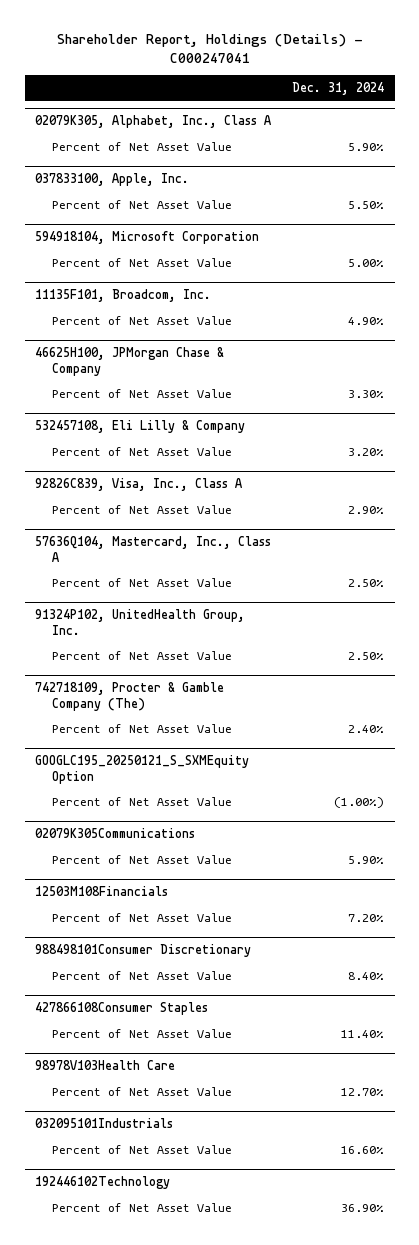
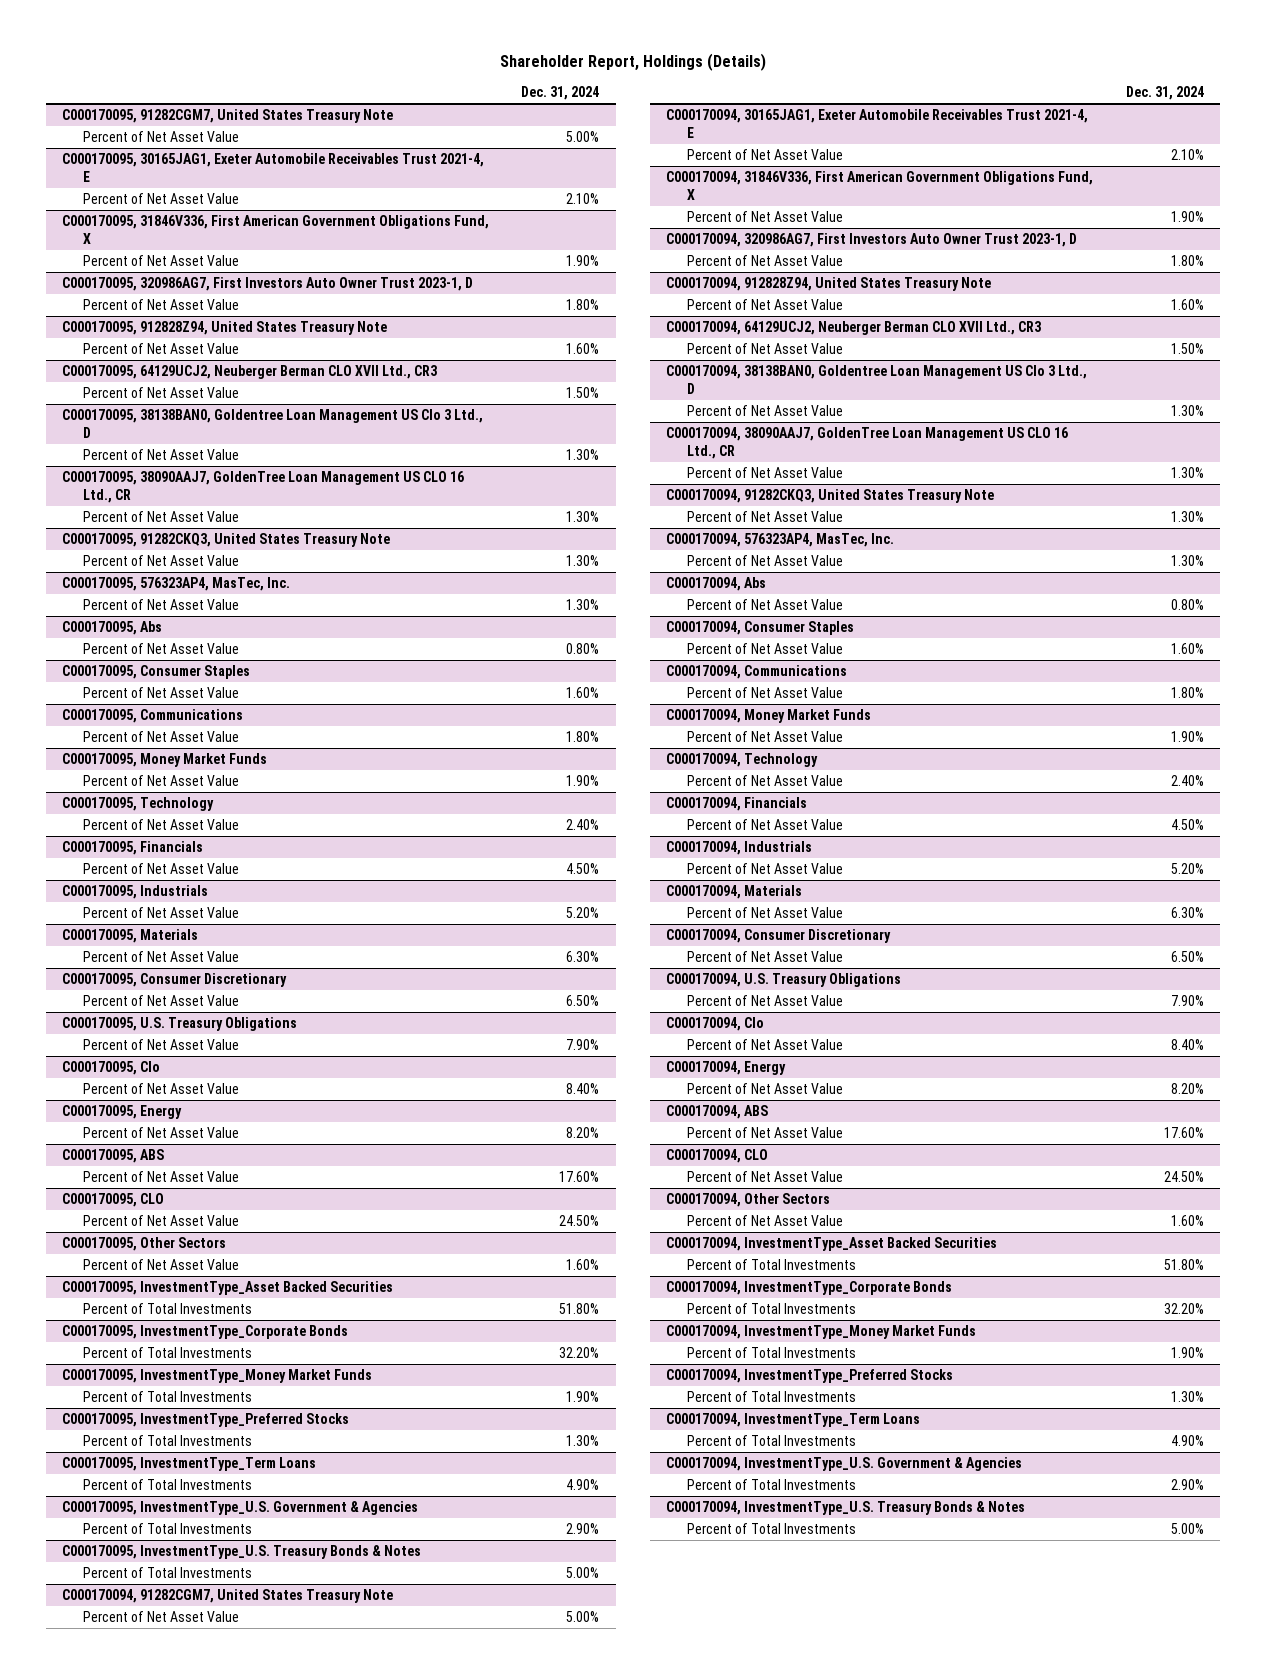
- Shareholder Report, Holdings (Details) - C000247041
+ Shareholder Report, Holdings (Details)
- 02079K305, Alphabet, Inc., Class A
- Percent of Net Asset Value | 5.90%
- 037833100, Apple, Inc.
- Percent of Net Asset Value | 5.50%
- 594918104, Microsoft Corporation
+ C000170095, 91282CGM7, United States Treasury Note
- 11135F101, Broadcom, Inc.
- Percent of Net Asset Value | 4.90%
- 46625H100, JPMorgan Chase & Company
- Percent of Net Asset Value | 3.30%
- 532457108, Eli Lilly & Company
- Percent of Net Asset Value | 3.20%
- 92826C839, Visa, Inc., Class A
- Percent of Net Asset Value | 2.90%
- 57636Q104, Mastercard, Inc., Class A
- Percent of Net Asset Value | 2.50%
- 91324P102, UnitedHealth Group, Inc.
- Percent of Net Asset Value | 2.50%
- 742718109, Procter & Gamble Company (The)
+ C000170095, 30165JAG1, Exeter Automobile Receivables Trust 2021-4, E
+ Percent of Net Asset Value | 2.10%
+ C000170095, 31846V336, First American Government Obligations Fund, X
+ Percent of Net Asset Value | 1.90%
+ C000170095, 320986AG7, First Investors Auto Owner Trust 2023-1, D
+ Percent of Net Asset Value | 1.80%
+ C000170095, 912828Z94, United States Treasury Note
+ Percent of Net Asset Value | 1.60%
+ C000170095, 64129UCJ2, Neuberger Berman CLO XVII Ltd., CR3
+ Percent of Net Asset Value | 1.50%
+ C000170095, 38138BAN0, Goldentree Loan Management US Clo 3 Ltd., D
+ Percent of Net Asset Value | 1.30%
+ C000170095, 38090AAJ7, GoldenTree Loan Management US CLO 16 Ltd., CR
+ Percent of Net Asset Value | 1.30%
+ C000170095, 91282CKQ3, United States Treasury Note
+ Percent of Net Asset Value | 1.30%
+ C000170095, 576323AP4, MasTec, Inc.
+ Percent of Net Asset Value | 1.30%
+ C000170095, Abs
+ Percent of Net Asset Value | 0.80%
+ C000170095, Consumer Staples
+ Percent of Net Asset Value | 1.60%
+ C000170095, Communications
+ Percent of Net Asset Value | 1.80%
+ C000170095, Money Market Funds
+ Percent of Net Asset Value | 1.90%
+ C000170095, Technology
- GOOGLC195_20250121_S_SXMEquity Option
- Percent of Net Asset Value | (1.00%)
- 02079K305Communications
- Percent of Net Asset Value | 5.90%
- 12503M108Financials
- Percent of Net Asset Value | 7.20%
- 988498101Consumer Discretionary
+ C000170095, Financials
+ Percent of Net Asset Value | 4.50%
+ C000170095, Industrials
+ Percent of Net Asset Value | 5.20%
+ C000170095, Materials
+ Percent of Net Asset Value | 6.30%
+ C000170095, Consumer Discretionary
+ Percent of Net Asset Value | 6.50%
+ C000170095, U.S. Treasury Obligations
+ Percent of Net Asset Value | 7.90%
+ C000170095, Clo
- 427866108Consumer Staples
- Percent of Net Asset Value | 11.40%
- 98978V103Health Care
- Percent of Net Asset Value | 12.70%
- 032095101Industrials
- Percent of Net Asset Value | 16.60%
- 192446102Technology
- Percent of Net Asset Value | 36.90%
+ C000170095, Energy
+ Percent of Net Asset Value | 8.20%
+ C000170095, ABS
+ Percent of Net Asset Value | 17.60%
+ C000170095, CLO
+ Percent of Net Asset Value | 24.50%
+ C000170095, Other Sectors
+ Percent of Net Asset Value | 1.60%
+ C000170095, InvestmentType_Asset Backed Securities
+ Percent of Total Investments | 51.80%
+ C000170095, InvestmentType_Corporate Bonds
+ Percent of Total Investments | 32.20%
+ C000170095, InvestmentType_Money Market Funds
+ Percent of Total Investments | 1.90%
+ C000170095, InvestmentType_Preferred Stocks
+ Percent of Total Investments | 1.30%
+ C000170095, InvestmentType_Term Loans
+ Percent of Total Investments | 4.90%
+ C000170095, InvestmentType_U.S. Government & Agencies
+ Percent of Total Investments | 2.90%
+ C000170095, InvestmentType_U.S. Treasury Bonds & Notes
+ Percent of Total Investments | 5.00%
+ C000170094, 91282CGM7, United States Treasury Note
+ Percent of Net Asset Value | 5.00%
+ C000170094, 30165JAG1, Exeter Automobile Receivables Trust 2021-4, E
+ Percent of Net Asset Value | 2.10%
+ C000170094, 31846V336, First American Government Obligations Fund, X
+ Percent of Net Asset Value | 1.90%
+ C000170094, 320986AG7, First Investors Auto Owner Trust 2023-1, D
+ Percent of Net Asset Value | 1.80%
+ C000170094, 912828Z94, United States Treasury Note
+ Percent of Net Asset Value | 1.60%
+ C000170094, 64129UCJ2, Neuberger Berman CLO XVII Ltd., CR3
+ Percent of Net Asset Value | 1.50%
+ C000170094, 38138BAN0, Goldentree Loan Management US Clo 3 Ltd., D
+ Percent of Net Asset Value | 1.30%
+ C000170094, 38090AAJ7, GoldenTree Loan Management US CLO 16 Ltd., CR
+ Percent of Net Asset Value | 1.30%
+ C000170094, 91282CKQ3, United States Treasury Note
+ Percent of Net Asset Value | 1.30%
+ C000170094, 576323AP4, MasTec, Inc.
+ Percent of Net Asset Value | 1.30%
+ C000170094, Abs
+ Percent of Net Asset Value | 0.80%
+ C000170094, Consumer Staples
+ Percent of Net Asset Value | 1.60%
+ C000170094, Communications
+ Percent of Net Asset Value | 1.80%
+ C000170094, Money Market Funds
+ Percent of Net Asset Value | 1.90%
+ C000170094, Technology
+ Percent of Net Asset Value | 2.40%
+ C000170094, Financials
+ Percent of Net Asset Value | 4.50%
+ C000170094, Industrials
+ Percent of Net Asset Value | 5.20%
+ C000170094, Materials
+ Percent of Net Asset Value | 6.30%
+ C000170094, Consumer Discretionary
+ Percent of Net Asset Value | 6.50%
+ C000170094, U.S. Treasury Obligations
+ Percent of Net Asset Value | 7.90%
+ C000170094, Clo
+ Percent of Net Asset Value | 8.40%
+ C000170094, Energy
+ Percent of Net Asset Value | 8.20%
+ C000170094, ABS
+ Percent of Net Asset Value | 17.60%
+ C000170094, CLO
+ Percent of Net Asset Value | 24.50%
+ C000170094, Other Sectors
+ Percent of Net Asset Value | 1.60%
+ C000170094, InvestmentType_Asset Backed Securities
+ Percent of Total Investments | 51.80%
+ C000170094, InvestmentType_Corporate Bonds
+ Percent of Total Investments | 32.20%
+ C000170094, InvestmentType_Money Market Funds
+ Percent of Total Investments | 1.90%
+ C000170094, InvestmentType_Preferred Stocks
+ Percent of Total Investments | 1.30%
+ C000170094, InvestmentType_Term Loans
+ Percent of Total Investments | 4.90%
+ C000170094, InvestmentType_U.S. Government & Agencies
+ Percent of Total Investments | 2.90%
+ C000170094, InvestmentType_U.S. Treasury Bonds & Notes
+ Percent of Total Investments | 5.00%

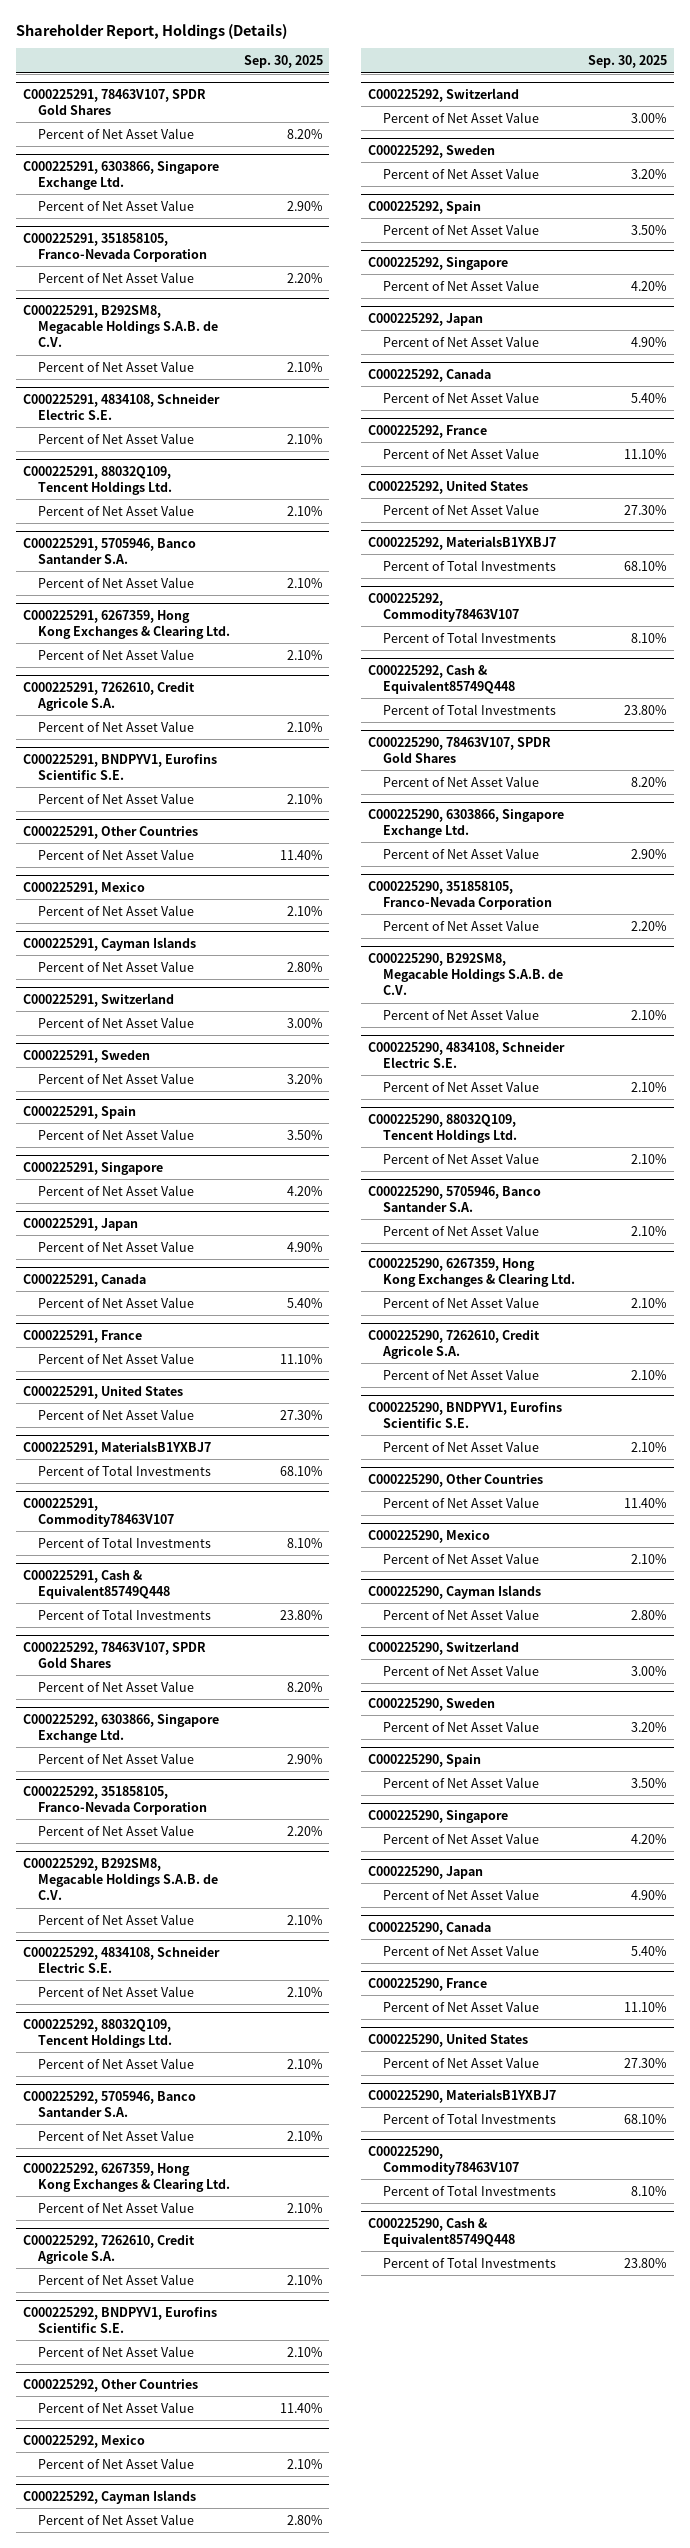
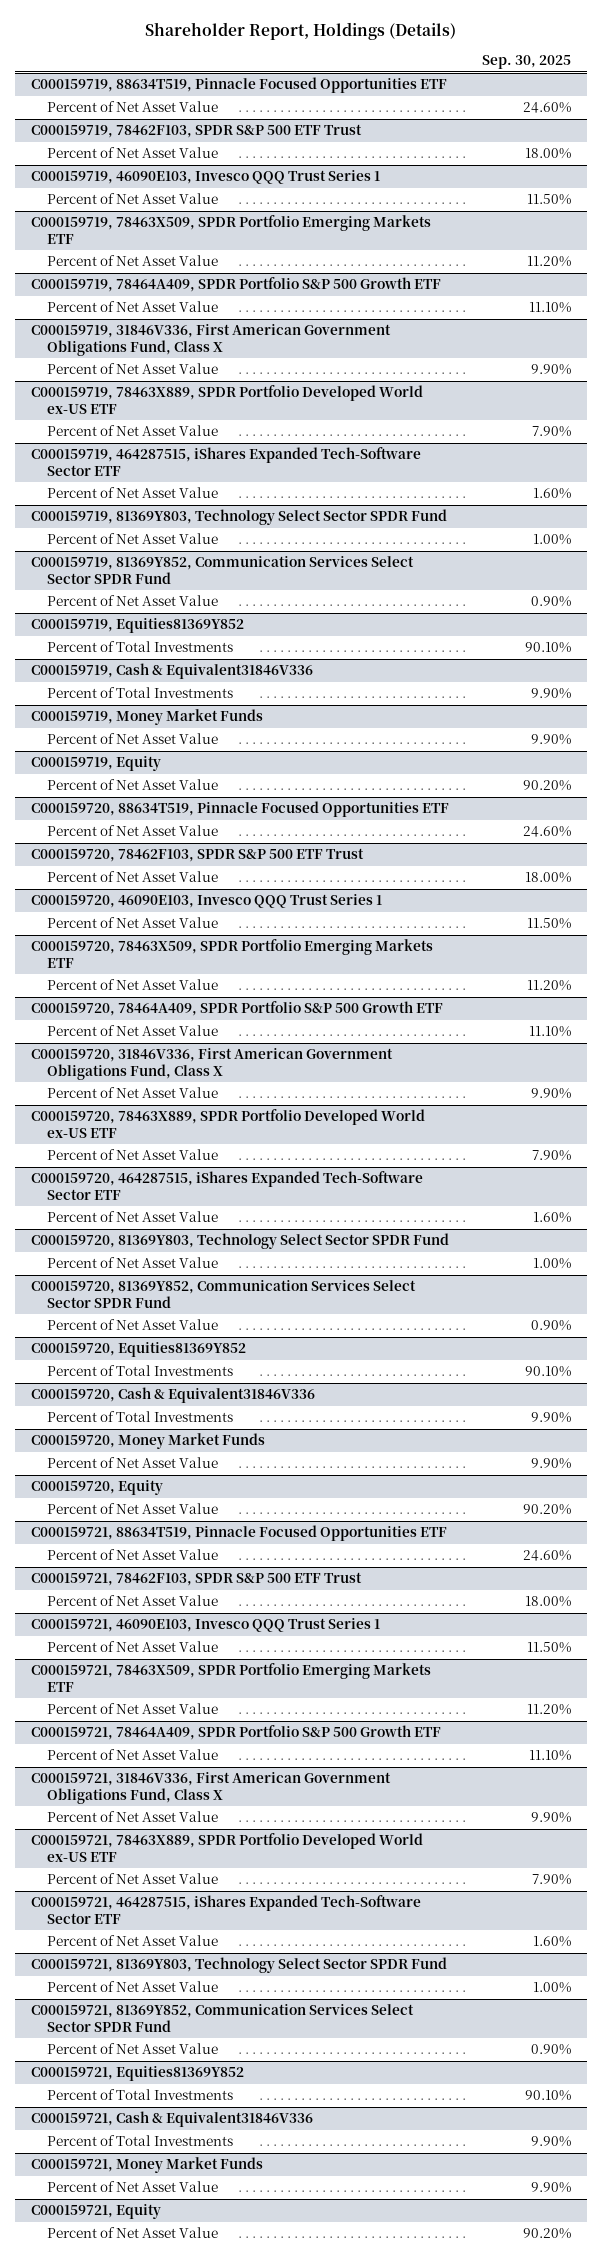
- C000225291, 78463V107, SPDR Gold Shares
- Percent of Net Asset Value | 8.20%
- C000225291, 6303866, Singapore Exchange Ltd.
- Percent of Net Asset Value | 2.90%
- C000225291, 351858105, Franco-Nevada Corporation
- Percent of Net Asset Value | 2.20%
- C000225291, B292SM8, Megacable Holdings S.A.B. de C.V.
- Percent of Net Asset Value | 2.10%
- C000225291, 4834108, Schneider Electric S.E.
- Percent of Net Asset Value | 2.10%
- C000225291, 88032Q109, Tencent Holdings Ltd.
- Percent of Net Asset Value | 2.10%
- C000225291, 5705946, Banco Santander S.A.
- Percent of Net Asset Value | 2.10%
- C000225291, 6267359, Hong Kong Exchanges & Clearing Ltd.
- Percent of Net Asset Value | 2.10%
- C000225291, 7262610, Credit Agricole S.A.
- Percent of Net Asset Value | 2.10%
- C000225291, BNDPYV1, Eurofins Scientific S.E.
- Percent of Net Asset Value | 2.10%
- C000225291, Other Countries
- Percent of Net Asset Value | 11.40%
- C000225291, Mexico
- Percent of Net Asset Value | 2.10%
- C000225291, Cayman Islands
- Percent of Net Asset Value | 2.80%
- C000225291, Switzerland
- Percent of Net Asset Value | 3.00%
- C000225291, Sweden
- Percent of Net Asset Value | 3.20%
- C000225291, Spain
- Percent of Net Asset Value | 3.50%
- C000225291, Singapore
- Percent of Net Asset Value | 4.20%
- C000225291, Japan
- Percent of Net Asset Value | 4.90%
- C000225291, Canada
- Percent of Net Asset Value | 5.40%
- C000225291, France
+ C000159719, 88634T519, Pinnacle Focused Opportunities ETF
+ Percent of Net Asset Value | 24.60%
+ C000159719, 78462F103, SPDR S&P 500 ETF Trust
+ Percent of Net Asset Value | 18.00%
+ C000159719, 46090E103, Invesco QQQ Trust Series 1
+ Percent of Net Asset Value | 11.50%
+ C000159719, 78463X509, SPDR Portfolio Emerging Markets ETF
+ Percent of Net Asset Value | 11.20%
+ C000159719, 78464A409, SPDR Portfolio S&P 500 Growth ETF
- C000225291, United States
- Percent of Net Asset Value | 27.30%
- C000225291, MaterialsB1YXBJ7
- Percent of Total Investments | 68.10%
- C000225291, Commodity78463V107
- Percent of Total Investments | 8.10%
- C000225291, Cash & Equivalent85749Q448
- Percent of Total Investments | 23.80%
- C000225292, 78463V107, SPDR Gold Shares
- Percent of Net Asset Value | 8.20%
- C000225292, 6303866, Singapore Exchange Ltd.
- Percent of Net Asset Value | 2.90%
- C000225292, 351858105, Franco-Nevada Corporation
- Percent of Net Asset Value | 2.20%
- C000225292, B292SM8, Megacable Holdings S.A.B. de C.V.
- Percent of Net Asset Value | 2.10%
- C000225292, 4834108, Schneider Electric S.E.
- Percent of Net Asset Value | 2.10%
- C000225292, 88032Q109, Tencent Holdings Ltd.
- Percent of Net Asset Value | 2.10%
- C000225292, 5705946, Banco Santander S.A.
- Percent of Net Asset Value | 2.10%
- C000225292, 6267359, Hong Kong Exchanges & Clearing Ltd.
- Percent of Net Asset Value | 2.10%
- C000225292, 7262610, Credit Agricole S.A.
- Percent of Net Asset Value | 2.10%
- C000225292, BNDPYV1, Eurofins Scientific S.E.
- Percent of Net Asset Value | 2.10%
- C000225292, Other Countries
- Percent of Net Asset Value | 11.40%
- C000225292, Mexico
- Percent of Net Asset Value | 2.10%
- C000225292, Cayman Islands
- Percent of Net Asset Value | 2.80%
- C000225292, Switzerland
- Percent of Net Asset Value | 3.00%
- C000225292, Sweden
- Percent of Net Asset Value | 3.20%
- C000225292, Spain
- Percent of Net Asset Value | 3.50%
- C000225292, Singapore
- Percent of Net Asset Value | 4.20%
- C000225292, Japan
- Percent of Net Asset Value | 4.90%
- C000225292, Canada
- Percent of Net Asset Value | 5.40%
- C000225292, France
+ C000159719, 31846V336, First American Government Obligations Fund, Class X
+ Percent of Net Asset Value | 9.90%
+ C000159719, 78463X889, SPDR Portfolio Developed World ex-US ETF
+ Percent of Net Asset Value | 7.90%
+ C000159719, 464287515, iShares Expanded Tech-Software Sector ETF
+ Percent of Net Asset Value | 1.60%
+ C000159719, 81369Y803, Technology Select Sector SPDR Fund
+ Percent of Net Asset Value | 1.00%
+ C000159719, 81369Y852, Communication Services Select Sector SPDR Fund
+ Percent of Net Asset Value | 0.90%
+ C000159719, Equities81369Y852
+ Percent of Total Investments | 90.10%
+ C000159719, Cash & Equivalent31846V336
+ Percent of Total Investments | 9.90%
+ C000159719, Money Market Funds
+ Percent of Net Asset Value | 9.90%
+ C000159719, Equity
+ Percent of Net Asset Value | 90.20%
+ C000159720, 88634T519, Pinnacle Focused Opportunities ETF
+ Percent of Net Asset Value | 24.60%
+ C000159720, 78462F103, SPDR S&P 500 ETF Trust
+ Percent of Net Asset Value | 18.00%
+ C000159720, 46090E103, Invesco QQQ Trust Series 1
+ Percent of Net Asset Value | 11.50%
+ C000159720, 78463X509, SPDR Portfolio Emerging Markets ETF
+ Percent of Net Asset Value | 11.20%
+ C000159720, 78464A409, SPDR Portfolio S&P 500 Growth ETF
- C000225292, United States
- Percent of Net Asset Value | 27.30%
- C000225292, MaterialsB1YXBJ7
- Percent of Total Investments | 68.10%
- C000225292, Commodity78463V107
- Percent of Total Investments | 8.10%
- C000225292, Cash & Equivalent85749Q448
- Percent of Total Investments | 23.80%
- C000225290, 78463V107, SPDR Gold Shares
- Percent of Net Asset Value | 8.20%
- C000225290, 6303866, Singapore Exchange Ltd.
- Percent of Net Asset Value | 2.90%
- C000225290, 351858105, Franco-Nevada Corporation
- Percent of Net Asset Value | 2.20%
- C000225290, B292SM8, Megacable Holdings S.A.B. de C.V.
- Percent of Net Asset Value | 2.10%
- C000225290, 4834108, Schneider Electric S.E.
- Percent of Net Asset Value | 2.10%
- C000225290, 88032Q109, Tencent Holdings Ltd.
- Percent of Net Asset Value | 2.10%
- C000225290, 5705946, Banco Santander S.A.
- Percent of Net Asset Value | 2.10%
- C000225290, 6267359, Hong Kong Exchanges & Clearing Ltd.
- Percent of Net Asset Value | 2.10%
- C000225290, 7262610, Credit Agricole S.A.
- Percent of Net Asset Value | 2.10%
- C000225290, BNDPYV1, Eurofins Scientific S.E.
- Percent of Net Asset Value | 2.10%
- C000225290, Other Countries
- Percent of Net Asset Value | 11.40%
- C000225290, Mexico
- Percent of Net Asset Value | 2.10%
- C000225290, Cayman Islands
- Percent of Net Asset Value | 2.80%
- C000225290, Switzerland
- Percent of Net Asset Value | 3.00%
- C000225290, Sweden
- Percent of Net Asset Value | 3.20%
- C000225290, Spain
- Percent of Net Asset Value | 3.50%
- C000225290, Singapore
- Percent of Net Asset Value | 4.20%
- C000225290, Japan
- Percent of Net Asset Value | 4.90%
- C000225290, Canada
- Percent of Net Asset Value | 5.40%
- C000225290, France
+ C000159720, 31846V336, First American Government Obligations Fund, Class X
+ Percent of Net Asset Value | 9.90%
+ C000159720, 78463X889, SPDR Portfolio Developed World ex-US ETF
+ Percent of Net Asset Value | 7.90%
+ C000159720, 464287515, iShares Expanded Tech-Software Sector ETF
+ Percent of Net Asset Value | 1.60%
+ C000159720, 81369Y803, Technology Select Sector SPDR Fund
+ Percent of Net Asset Value | 1.00%
+ C000159720, 81369Y852, Communication Services Select Sector SPDR Fund
+ Percent of Net Asset Value | 0.90%
+ C000159720, Equities81369Y852
+ Percent of Total Investments | 90.10%
+ C000159720, Cash & Equivalent31846V336
+ Percent of Total Investments | 9.90%
+ C000159720, Money Market Funds
+ Percent of Net Asset Value | 9.90%
+ C000159720, Equity
+ Percent of Net Asset Value | 90.20%
+ C000159721, 88634T519, Pinnacle Focused Opportunities ETF
+ Percent of Net Asset Value | 24.60%
+ C000159721, 78462F103, SPDR S&P 500 ETF Trust
+ Percent of Net Asset Value | 18.00%
+ C000159721, 46090E103, Invesco QQQ Trust Series 1
+ Percent of Net Asset Value | 11.50%
+ C000159721, 78463X509, SPDR Portfolio Emerging Markets ETF
+ Percent of Net Asset Value | 11.20%
+ C000159721, 78464A409, SPDR Portfolio S&P 500 Growth ETF
- C000225290, United States
- Percent of Net Asset Value | 27.30%
- C000225290, MaterialsB1YXBJ7
- Percent of Total Investments | 68.10%
- C000225290, Commodity78463V107
- Percent of Total Investments | 8.10%
- C000225290, Cash & Equivalent85749Q448
- Percent of Total Investments | 23.80%
+ C000159721, 31846V336, First American Government Obligations Fund, Class X
+ Percent of Net Asset Value | 9.90%
+ C000159721, 78463X889, SPDR Portfolio Developed World ex-US ETF
+ Percent of Net Asset Value | 7.90%
+ C000159721, 464287515, iShares Expanded Tech-Software Sector ETF
+ Percent of Net Asset Value | 1.60%
+ C000159721, 81369Y803, Technology Select Sector SPDR Fund
+ Percent of Net Asset Value | 1.00%
+ C000159721, 81369Y852, Communication Services Select Sector SPDR Fund
+ Percent of Net Asset Value | 0.90%
+ C000159721, Equities81369Y852
+ Percent of Total Investments | 90.10%
+ C000159721, Cash & Equivalent31846V336
+ Percent of Total Investments | 9.90%
+ C000159721, Money Market Funds
+ Percent of Net Asset Value | 9.90%
+ C000159721, Equity
+ Percent of Net Asset Value | 90.20%

